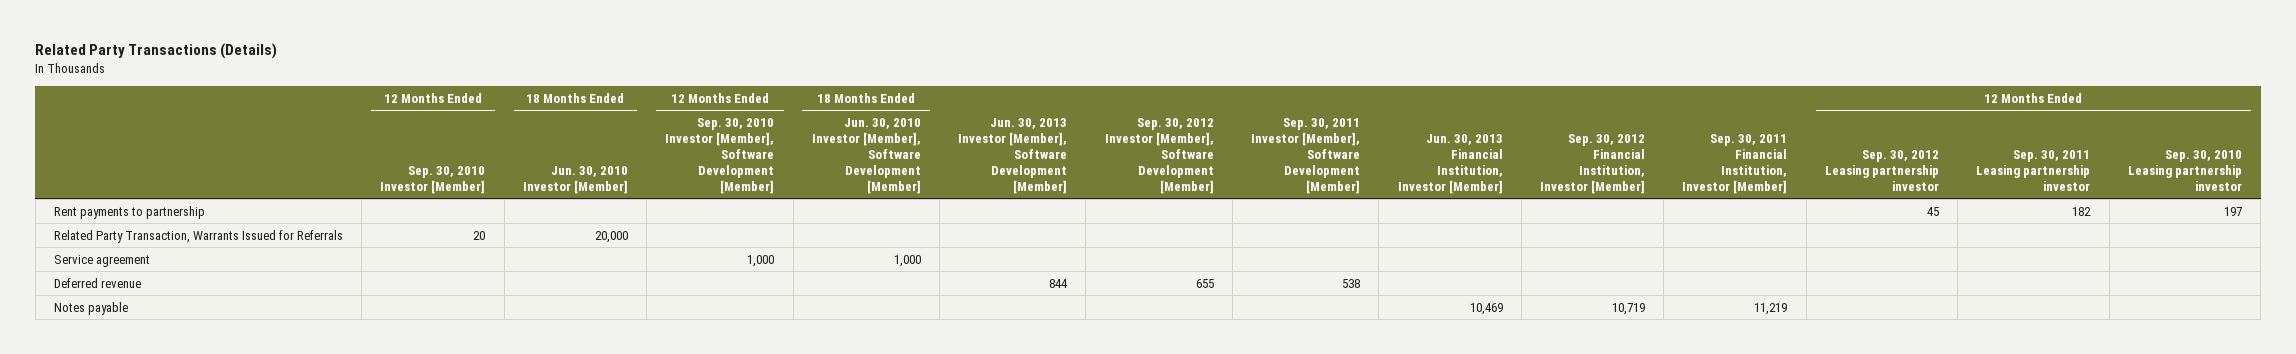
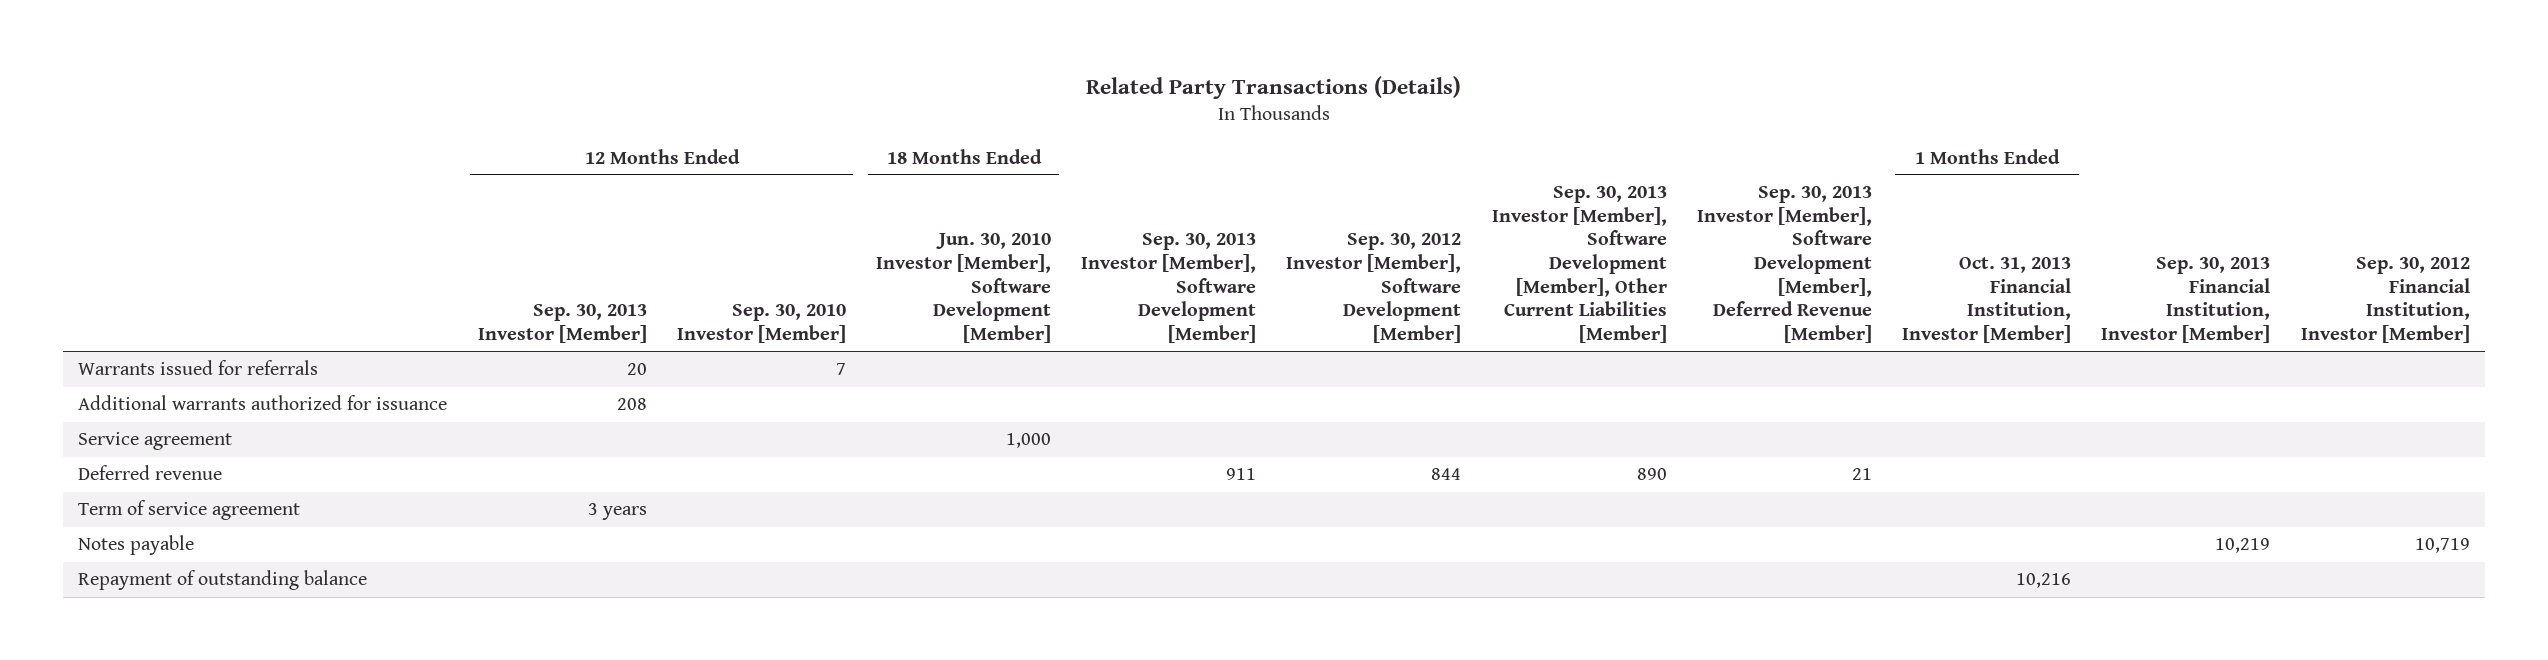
- | 12 Months Ended Sep. 30, 2010 Investor [Member] | 18 Months Ended Jun. 30, 2010 Investor [Member] | 12 Months Ended Sep. 30, 2010 Investor [Member], Software Development [Member] | 18 Months Ended Jun. 30, 2010 Investor [Member], Software Development [Member] | Jun. 30, 2013 Investor [Member], Software Development [Member] | Sep. 30, 2012 Investor [Member], Software Development [Member] | Sep. 30, 2011 Investor [Member], Software Development [Member] | Jun. 30, 2013 Financial Institution, Investor [Member] | Sep. 30, 2012 Financial Institution, Investor [Member] | Sep. 30, 2011 Financial Institution, Investor [Member] | 12 Months Ended Sep. 30, 2012 Leasing partnership investor | 12 Months Ended Sep. 30, 2011 Leasing partnership investor | 12 Months Ended Sep. 30, 2010 Leasing partnership investor
+ | 12 Months Ended Sep. 30, 2013 Investor [Member] | 12 Months Ended Sep. 30, 2010 Investor [Member] | 18 Months Ended Jun. 30, 2010 Investor [Member], Software Development [Member] | Sep. 30, 2013 Investor [Member], Software Development [Member] | Sep. 30, 2012 Investor [Member], Software Development [Member] | Sep. 30, 2013 Investor [Member], Software Development [Member], Other Current Liabilities [Member] | Sep. 30, 2013 Investor [Member], Software Development [Member], Deferred Revenue [Member] | 1 Months Ended Oct. 31, 2013 Financial Institution, Investor [Member] | Sep. 30, 2013 Financial Institution, Investor [Member] | Sep. 30, 2012 Financial Institution, Investor [Member]
- Rent payments to partnership | | | | | | | | | | | 45 | 182 | 197
- Related Party Transaction, Warrants Issued for Referrals | 20 | 20,000 | | | | | | | | | | |
+ Warrants issued for referrals | 20 | 7 | | | | | | | |
+ Additional warrants authorized for issuance | 208 | | | | | | | | |
- Deferred revenue | | | | | 844 | 655 | 538 | | | | | |
+ Deferred revenue | | | | 911 | 844 | 890 | 21 | | |
+ Term of service agreement | 3 years | | | | | | | | |
+ Repayment of outstanding balance | | | | | | | | 10,216 | |

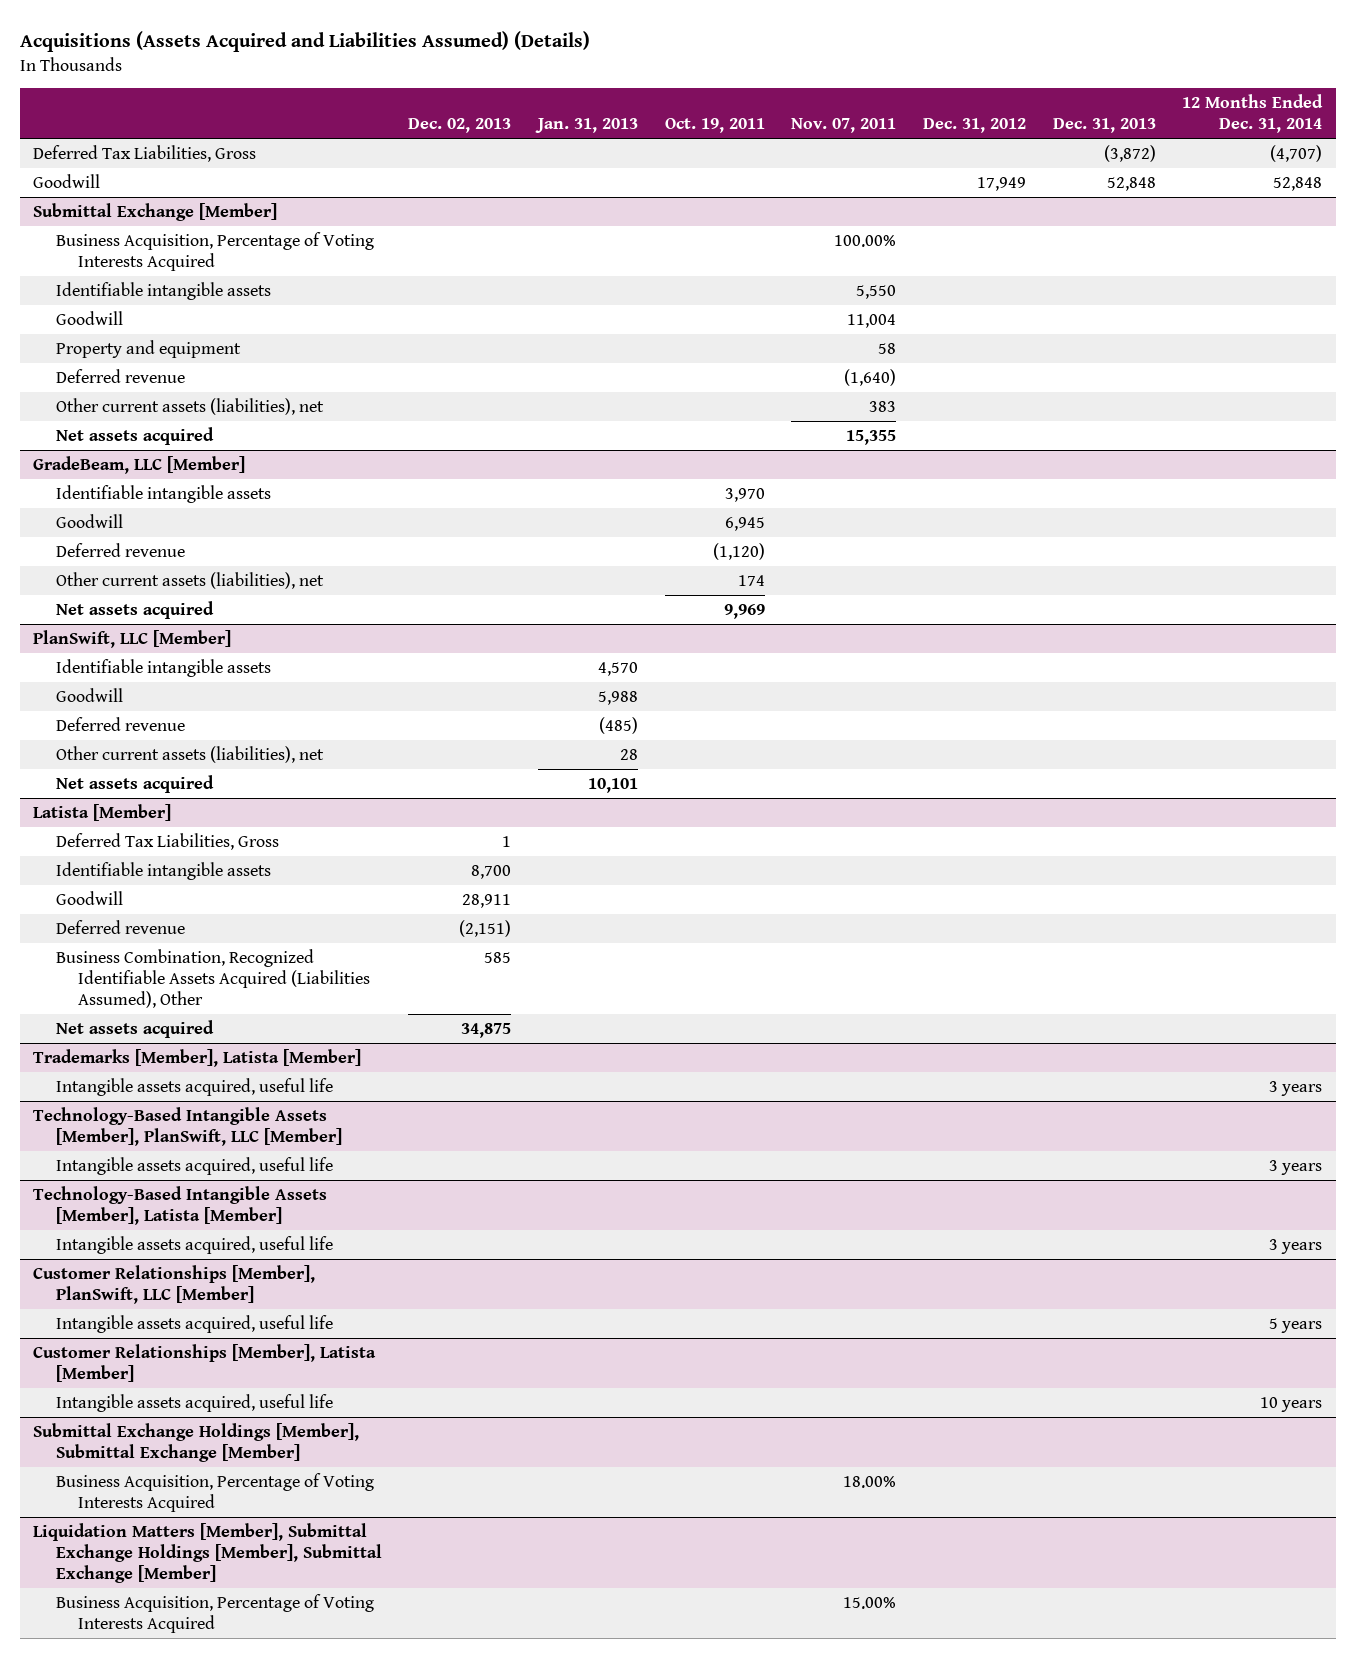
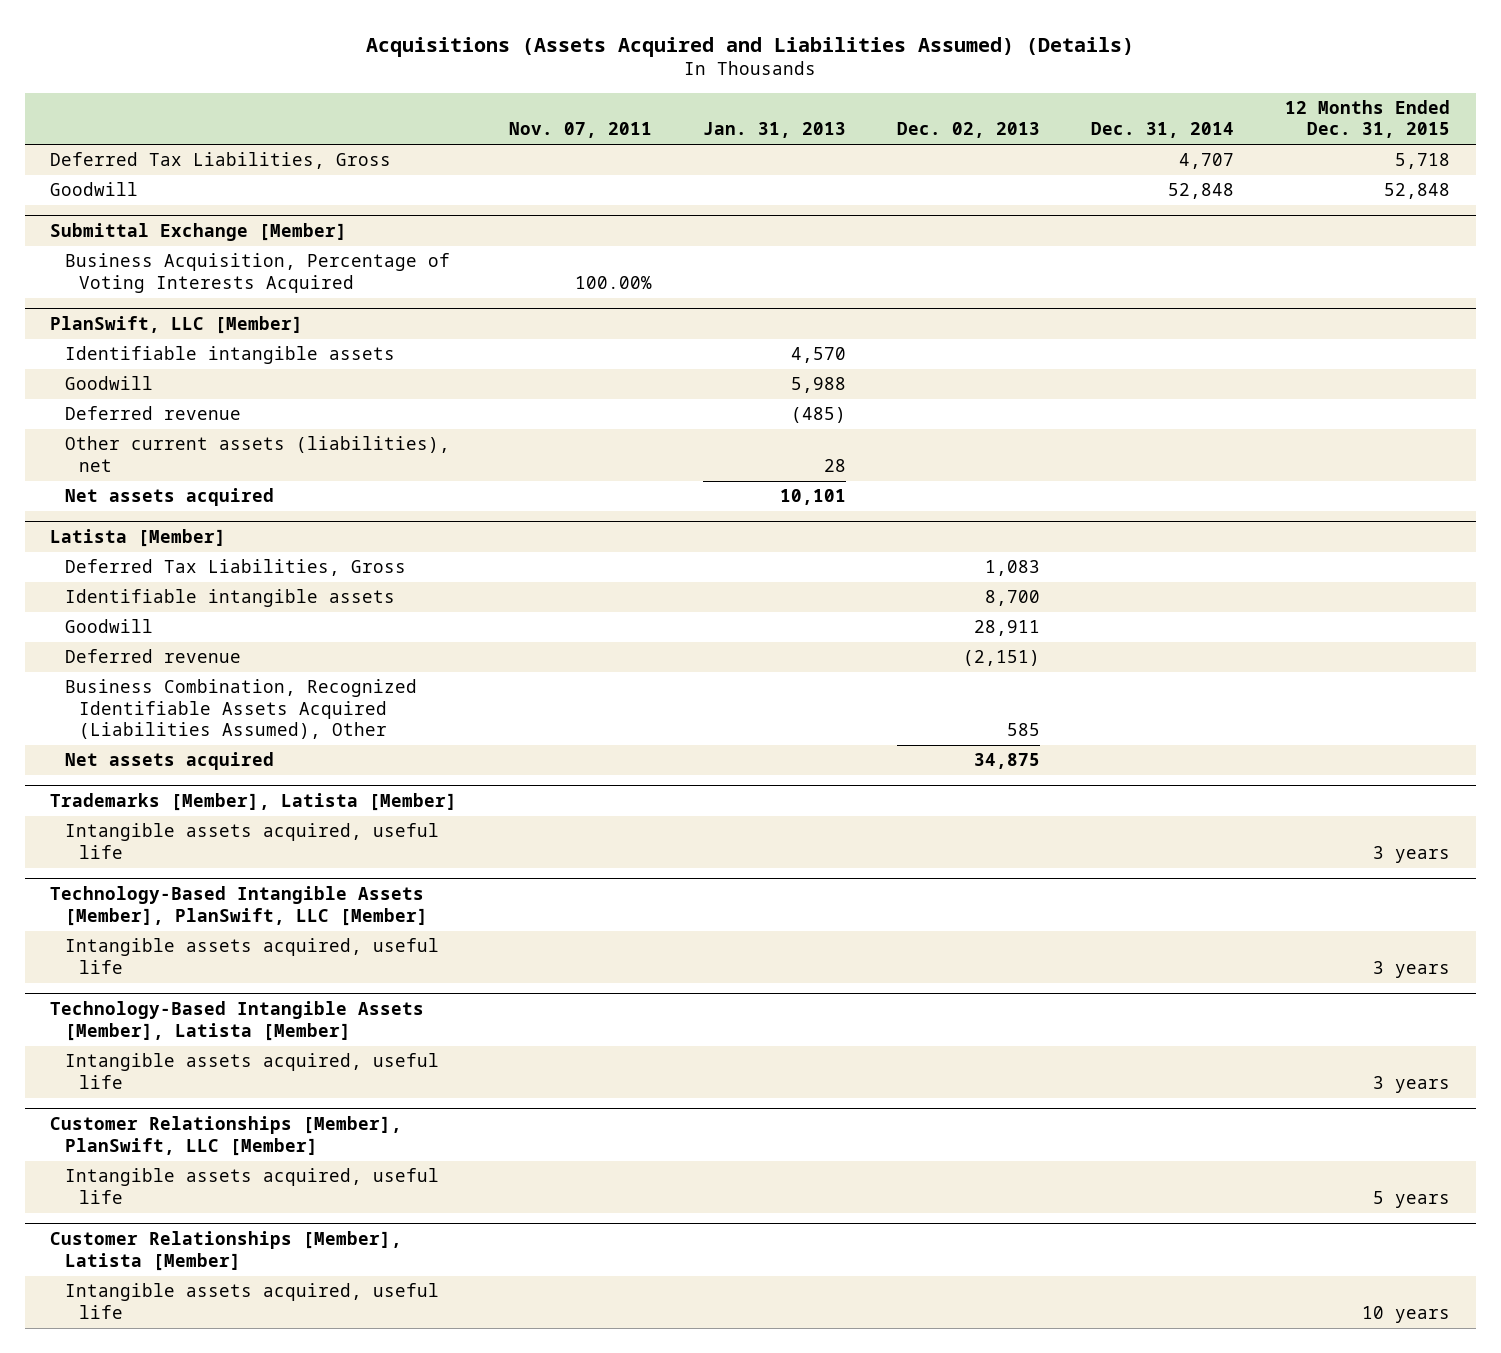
- | Dec. 02, 2013 | Jan. 31, 2013 | Oct. 19, 2011 | Nov. 07, 2011 | Dec. 31, 2012 | Dec. 31, 2013 | 12 Months Ended Dec. 31, 2014
+ | Nov. 07, 2011 | Jan. 31, 2013 | Dec. 02, 2013 | Dec. 31, 2014 | 12 Months Ended Dec. 31, 2015
@ Submittal Exchange [Member]
- Identifiable intangible assets | | | | 5,550 | | |
- Goodwill | | | | 11,004 | | |
- Property and equipment | | | | 58 | | |
- Deferred revenue | | | | (1,640) | | |
- Other current assets (liabilities), net | | | | 383 | | |
- Net assets acquired | | | | 15,355 | | |
- GradeBeam, LLC [Member]
- Identifiable intangible assets | | | 3,970 | | | |
- Goodwill | | | 6,945 | | | |
- Deferred revenue | | | (1,120) | | | |
- Other current assets (liabilities), net | | | 174 | | | |
- Net assets acquired | | | 9,969 | | | |
@ Latista [Member]
- Deferred Tax Liabilities, Gross | 1 | | | | | |
+ Deferred Tax Liabilities, Gross | | | 1,083 | |
- Submittal Exchange Holdings [Member], Submittal Exchange [Member]
- Business Acquisition, Percentage of Voting Interests Acquired | | | | 18.00% | | |
- Liquidation Matters [Member], Submittal Exchange Holdings [Member], Submittal Exchange [Member]
- Business Acquisition, Percentage of Voting Interests Acquired | | | | 15.00% | | |

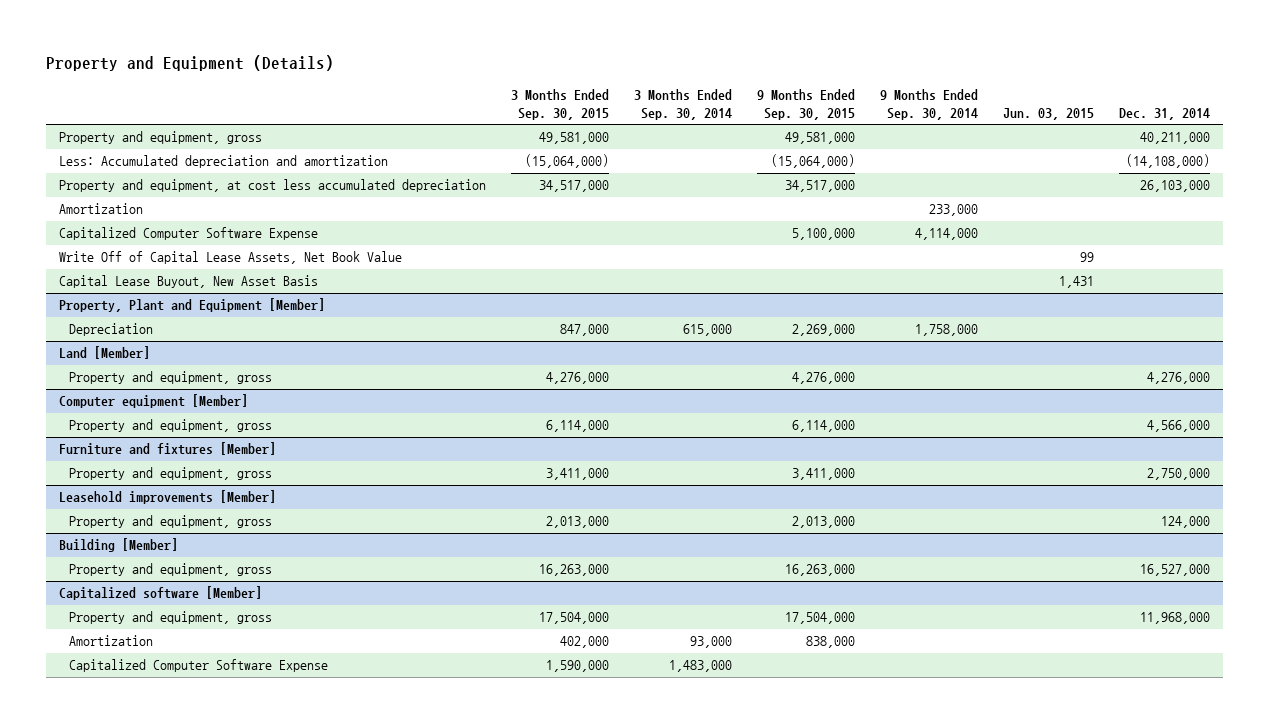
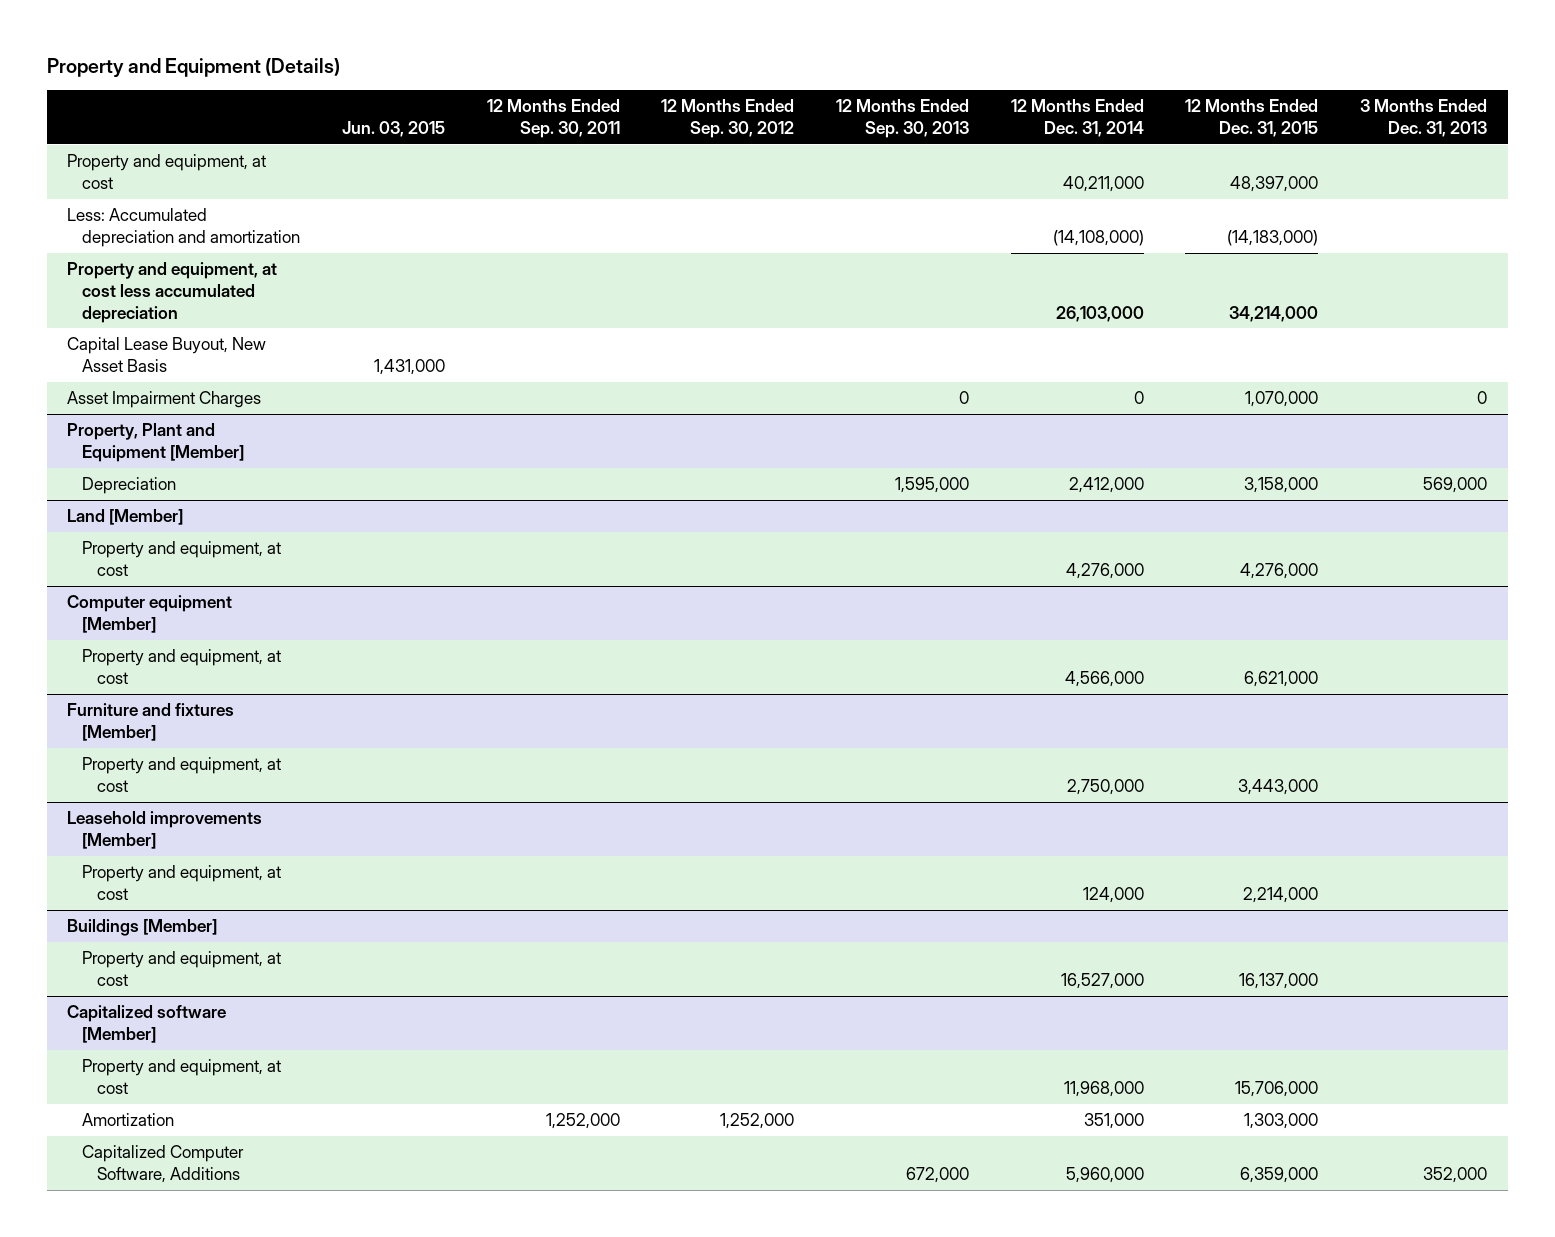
- | 3 Months Ended Sep. 30, 2015 | 3 Months Ended Sep. 30, 2014 | 9 Months Ended Sep. 30, 2015 | 9 Months Ended Sep. 30, 2014 | Jun. 03, 2015 | Dec. 31, 2014
+ | Jun. 03, 2015 | 12 Months Ended Sep. 30, 2011 | 12 Months Ended Sep. 30, 2012 | 12 Months Ended Sep. 30, 2013 | 12 Months Ended Dec. 31, 2014 | 12 Months Ended Dec. 31, 2015 | 3 Months Ended Dec. 31, 2013
- Property and equipment, gross | 49,581,000 | | 49,581,000 | | | 40,211,000
+ Property and equipment, at cost | | | | | 40,211,000 | 48,397,000 |
- Amortization | | | | 233,000 | |
- Capitalized Computer Software Expense | | | 5,100,000 | 4,114,000 | |
- Write Off of Capital Lease Assets, Net Book Value | | | | | 99 |
- Capital Lease Buyout, New Asset Basis | | | | | 1,431 |
+ Capital Lease Buyout, New Asset Basis | 1,431,000 | | | | | |
+ Asset Impairment Charges | | | | 0 | 0 | 1,070,000 | 0
@ Land [Member]
- Property and equipment, gross | 4,276,000 | | 4,276,000 | | | 4,276,000
+ Property and equipment, at cost | | | | | 4,276,000 | 4,276,000 |
@ Computer equipment [Member]
- Property and equipment, gross | 6,114,000 | | 6,114,000 | | | 4,566,000
+ Property and equipment, at cost | | | | | 4,566,000 | 6,621,000 |
@ Furniture and fixtures [Member]
- Property and equipment, gross | 3,411,000 | | 3,411,000 | | | 2,750,000
+ Property and equipment, at cost | | | | | 2,750,000 | 3,443,000 |
@ Leasehold improvements [Member]
- Property and equipment, gross | 2,013,000 | | 2,013,000 | | | 124,000
- Building [Member]
- Property and equipment, gross | 16,263,000 | | 16,263,000 | | | 16,527,000
@ Leasehold improvements [Member]
+ Property and equipment, at cost | | | | | 124,000 | 2,214,000 |
+ Buildings [Member]
+ Property and equipment, at cost | | | | | 16,527,000 | 16,137,000 |
@ Capitalized software [Member]
- Property and equipment, gross | 17,504,000 | | 17,504,000 | | | 11,968,000
+ Property and equipment, at cost | | | | | 11,968,000 | 15,706,000 |
- Capitalized Computer Software Expense | 1,590,000 | 1,483,000 | | | |
+ Capitalized Computer Software, Additions | | | | 672,000 | 5,960,000 | 6,359,000 | 352,000

